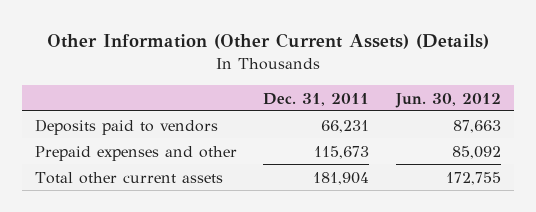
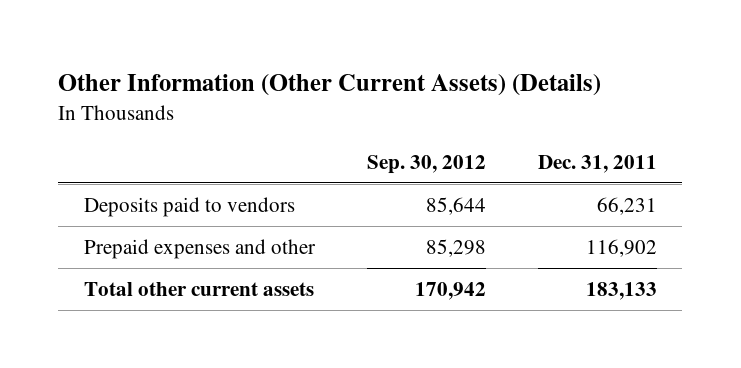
- | Dec. 31, 2011 | Jun. 30, 2012
+ | Sep. 30, 2012 | Dec. 31, 2011
- Prepaid expenses and other | 115,673 | 85,092
- Total other current assets | 181,904 | 172,755
+ Prepaid expenses and other | 85,298 | 116,902
+ Total other current assets | 170,942 | 183,133

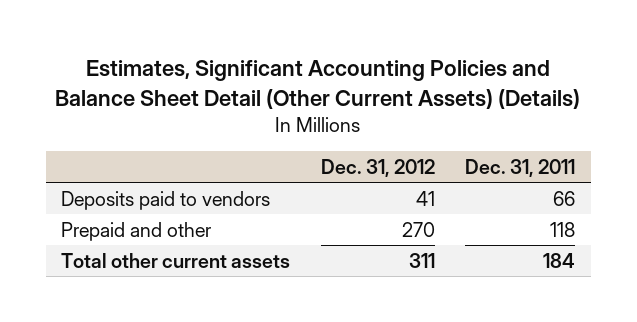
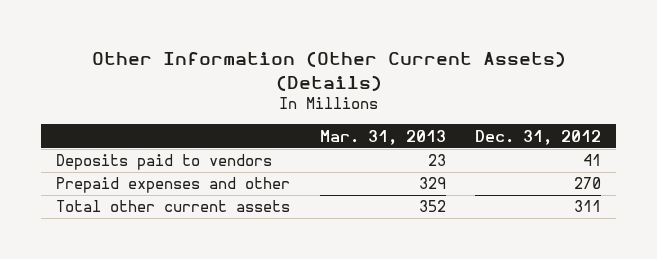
- Estimates, Significant Accounting Policies and Balance Sheet Detail (Other Current Assets) (Details)
+ Other Information (Other Current Assets) (Details)
- | Dec. 31, 2012 | Dec. 31, 2011
+ | Mar. 31, 2013 | Dec. 31, 2012
- Prepaid and other | 270 | 118
+ Prepaid expenses and other | 329 | 270

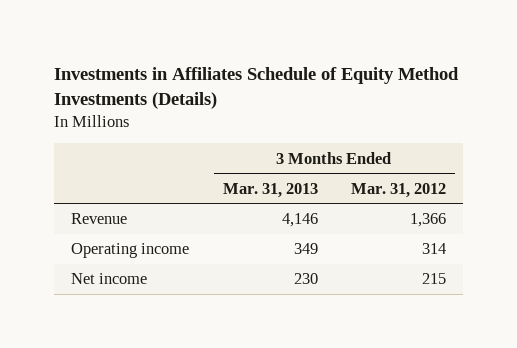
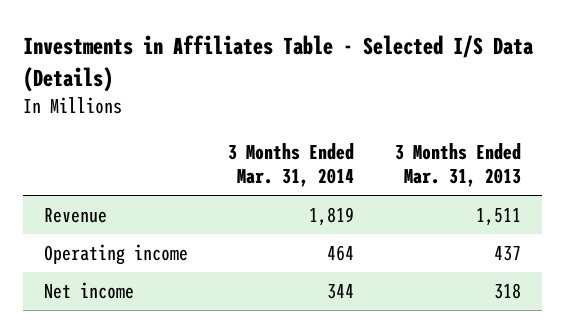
- Investments in Affiliates Schedule of Equity Method Investments (Details)
+ Investments in Affiliates Table - Selected I/S Data (Details)
- | 3 Months Ended Mar. 31, 2013 | 3 Months Ended Mar. 31, 2012
+ | 3 Months Ended Mar. 31, 2014 | 3 Months Ended Mar. 31, 2013
- Revenue | 4,146 | 1,366
- Operating income | 349 | 314
- Net income | 230 | 215
+ Revenue | 1,819 | 1,511
+ Operating income | 464 | 437
+ Net income | 344 | 318

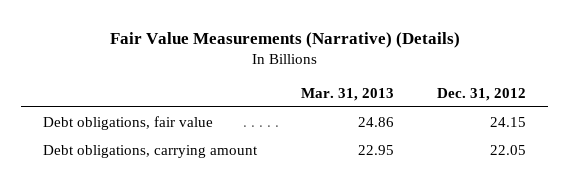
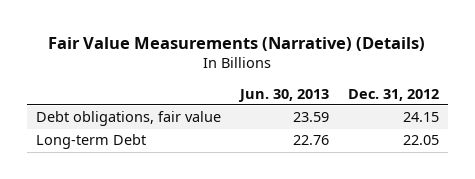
- | Mar. 31, 2013 | Dec. 31, 2012
+ | Jun. 30, 2013 | Dec. 31, 2012
- Debt obligations, carrying amount | 22.95 | 22.05
+ Long-term Debt | 22.76 | 22.05

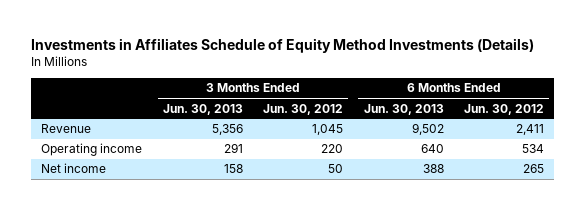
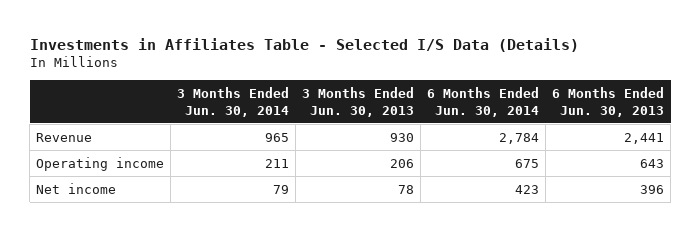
- Investments in Affiliates Schedule of Equity Method Investments (Details)
+ Investments in Affiliates Table - Selected I/S Data (Details)
- | 3 Months Ended Jun. 30, 2013 | 3 Months Ended Jun. 30, 2012 | 6 Months Ended Jun. 30, 2013 | 6 Months Ended Jun. 30, 2012
+ | 3 Months Ended Jun. 30, 2014 | 3 Months Ended Jun. 30, 2013 | 6 Months Ended Jun. 30, 2014 | 6 Months Ended Jun. 30, 2013
- Revenue | 5,356 | 1,045 | 9,502 | 2,411
- Operating income | 291 | 220 | 640 | 534
- Net income | 158 | 50 | 388 | 265
+ Revenue | 965 | 930 | 2,784 | 2,441
+ Operating income | 211 | 206 | 675 | 643
+ Net income | 79 | 78 | 423 | 396

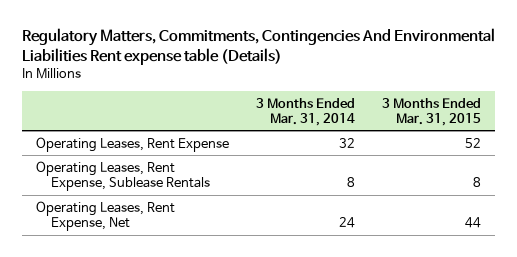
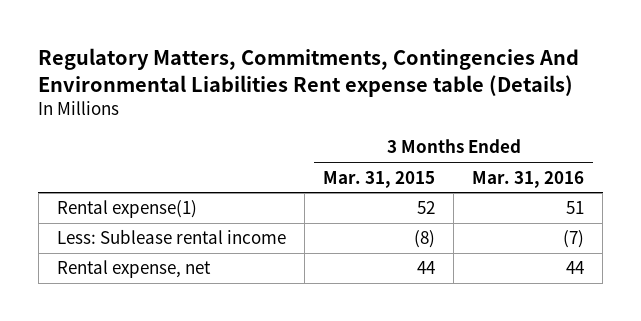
- | 3 Months Ended Mar. 31, 2014 | 3 Months Ended Mar. 31, 2015
+ | 3 Months Ended Mar. 31, 2015 | 3 Months Ended Mar. 31, 2016
- Operating Leases, Rent Expense | 32 | 52
- Operating Leases, Rent Expense, Sublease Rentals | 8 | 8
- Operating Leases, Rent Expense, Net | 24 | 44
+ Rental expense(1) | 52 | 51
+ Less: Sublease rental income | (8) | (7)
+ Rental expense, net | 44 | 44

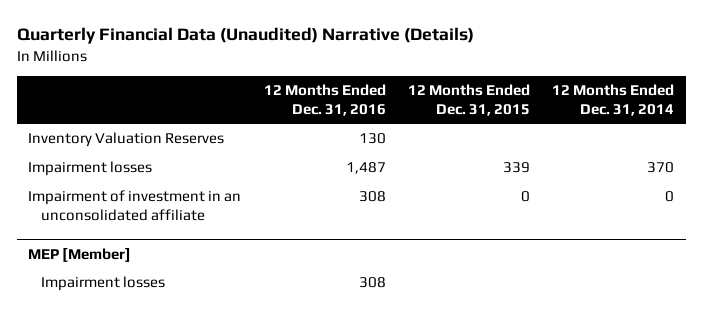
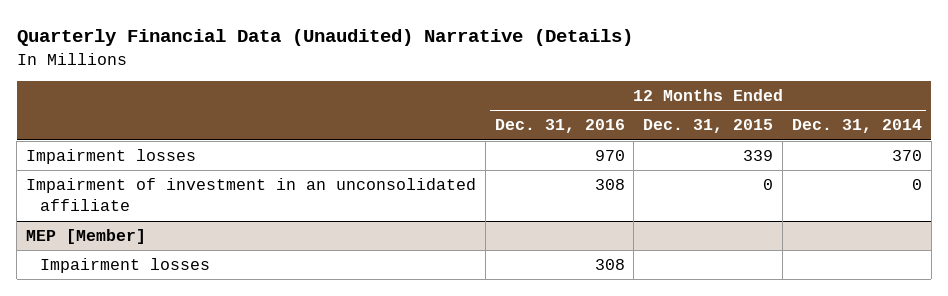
- Inventory Valuation Reserves | 130 | |
- Impairment losses | 1,487 | 339 | 370
+ Impairment losses | 970 | 339 | 370

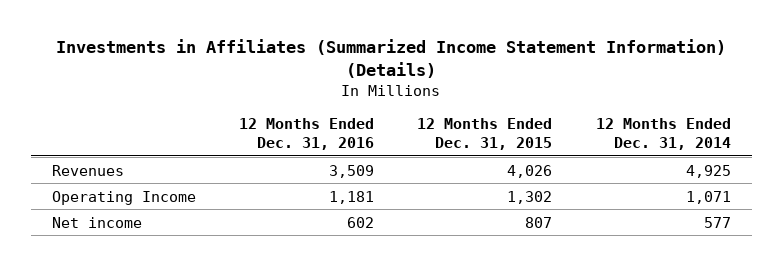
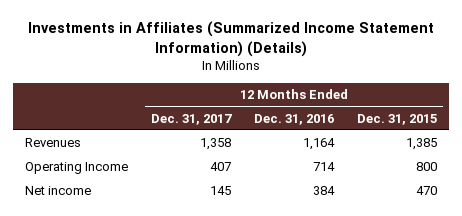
- | 12 Months Ended Dec. 31, 2016 | 12 Months Ended Dec. 31, 2015 | 12 Months Ended Dec. 31, 2014
+ | 12 Months Ended Dec. 31, 2017 | 12 Months Ended Dec. 31, 2016 | 12 Months Ended Dec. 31, 2015
- Revenues | 3,509 | 4,026 | 4,925
- Operating Income | 1,181 | 1,302 | 1,071
- Net income | 602 | 807 | 577
+ Revenues | 1,358 | 1,164 | 1,385
+ Operating Income | 407 | 714 | 800
+ Net income | 145 | 384 | 470

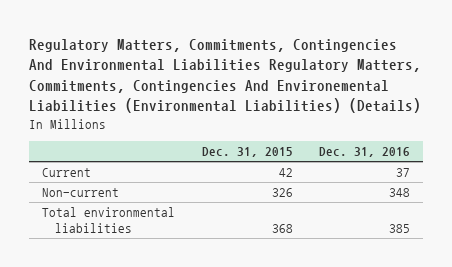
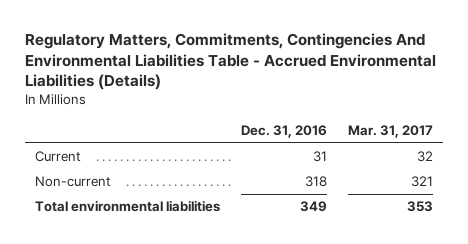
- Regulatory Matters, Commitments, Contingencies And Environmental Liabilities Regulatory Matters, Commitments, Contingencies And Environemental Liabilities (Environmental Liabilities) (Details)
+ Regulatory Matters, Commitments, Contingencies And Environmental Liabilities Table - Accrued Environmental Liabilities (Details)
- | Dec. 31, 2015 | Dec. 31, 2016
+ | Dec. 31, 2016 | Mar. 31, 2017
- Current | 42 | 37
- Non-current | 326 | 348
- Total environmental liabilities | 368 | 385
+ Current | 31 | 32
+ Non-current | 318 | 321
+ Total environmental liabilities | 349 | 353

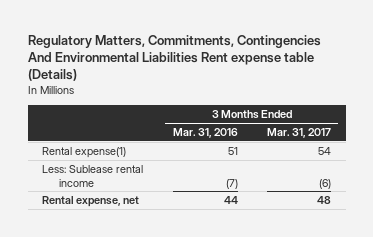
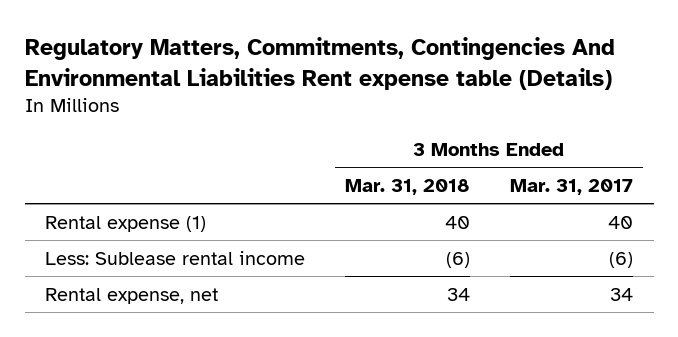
- | 3 Months Ended Mar. 31, 2016 | 3 Months Ended Mar. 31, 2017
+ | 3 Months Ended Mar. 31, 2018 | 3 Months Ended Mar. 31, 2017
- Rental expense(1) | 51 | 54
+ Rental expense (1) | 40 | 40
- Rental expense, net | 44 | 48
+ Rental expense, net | 34 | 34

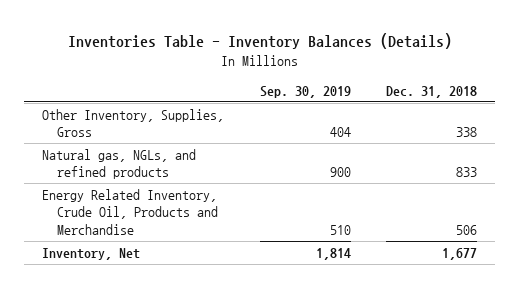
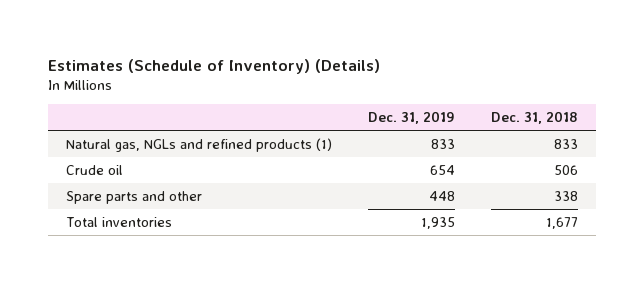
- Inventories Table - Inventory Balances (Details)
+ Estimates (Schedule of Inventory) (Details)
- | Sep. 30, 2019 | Dec. 31, 2018
+ | Dec. 31, 2019 | Dec. 31, 2018
- Other Inventory, Supplies, Gross | 404 | 338
- Natural gas, NGLs, and refined products | 900 | 833
- Energy Related Inventory, Crude Oil, Products and Merchandise | 510 | 506
- Inventory, Net | 1,814 | 1,677
+ Natural gas, NGLs and refined products (1) | 833 | 833
+ Crude oil | 654 | 506
+ Spare parts and other | 448 | 338
+ Total inventories | 1,935 | 1,677

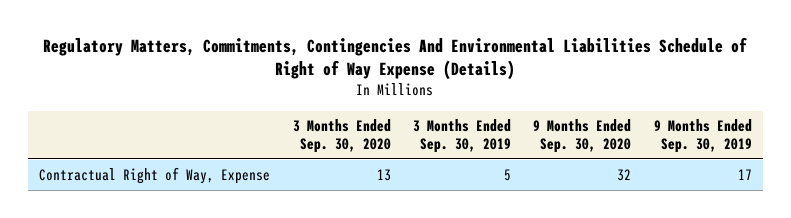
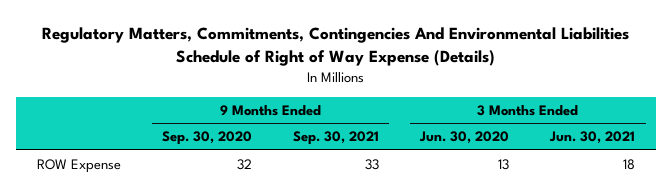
- | 3 Months Ended Sep. 30, 2020 | 3 Months Ended Sep. 30, 2019 | 9 Months Ended Sep. 30, 2020 | 9 Months Ended Sep. 30, 2019
+ | 9 Months Ended Sep. 30, 2020 | 9 Months Ended Sep. 30, 2021 | 3 Months Ended Jun. 30, 2020 | 3 Months Ended Jun. 30, 2021
- Contractual Right of Way, Expense | 13 | 5 | 32 | 17
+ ROW Expense | 32 | 33 | 13 | 18

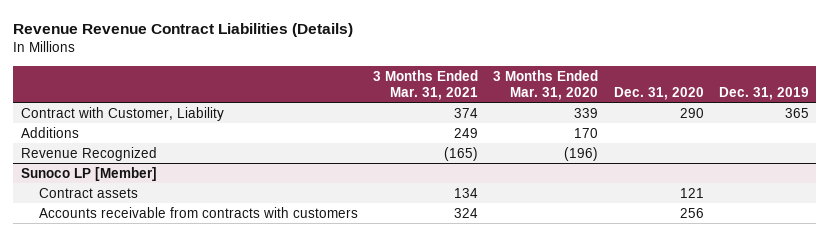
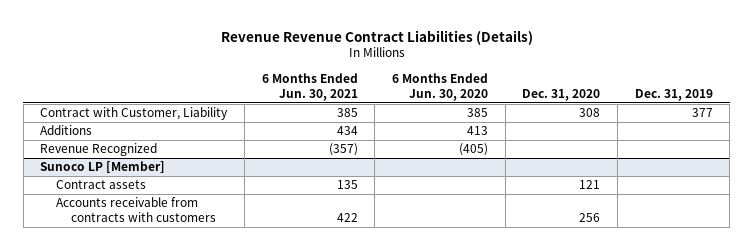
- | 3 Months Ended Mar. 31, 2021 | 3 Months Ended Mar. 31, 2020 | Dec. 31, 2020 | Dec. 31, 2019
+ | 6 Months Ended Jun. 30, 2021 | 6 Months Ended Jun. 30, 2020 | Dec. 31, 2020 | Dec. 31, 2019
- Contract with Customer, Liability | 374 | 339 | 290 | 365
+ Contract with Customer, Liability | 385 | 385 | 308 | 377

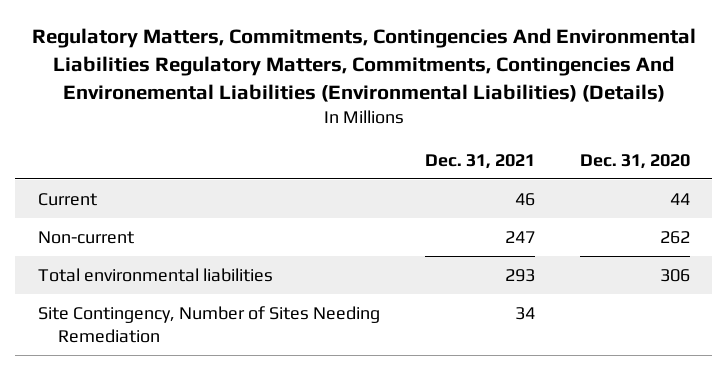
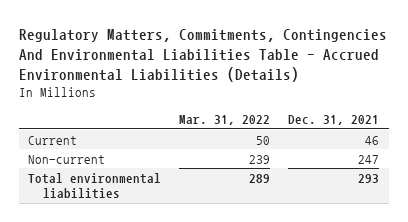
- Regulatory Matters, Commitments, Contingencies And Environmental Liabilities Regulatory Matters, Commitments, Contingencies And Environemental Liabilities (Environmental Liabilities) (Details)
+ Regulatory Matters, Commitments, Contingencies And Environmental Liabilities Table - Accrued Environmental Liabilities (Details)
- | Dec. 31, 2021 | Dec. 31, 2020
+ | Mar. 31, 2022 | Dec. 31, 2021
- Site Contingency, Number of Sites Needing Remediation | 34 |

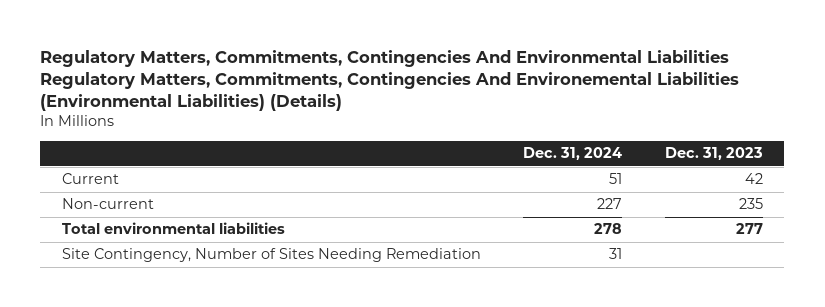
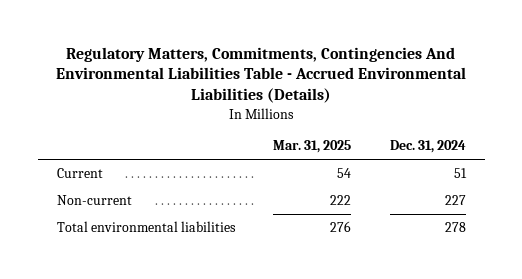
- Regulatory Matters, Commitments, Contingencies And Environmental Liabilities Regulatory Matters, Commitments, Contingencies And Environemental Liabilities (Environmental Liabilities) (Details)
+ Regulatory Matters, Commitments, Contingencies And Environmental Liabilities Table - Accrued Environmental Liabilities (Details)
- | Dec. 31, 2024 | Dec. 31, 2023
+ | Mar. 31, 2025 | Dec. 31, 2024
- Site Contingency, Number of Sites Needing Remediation | 31 |

